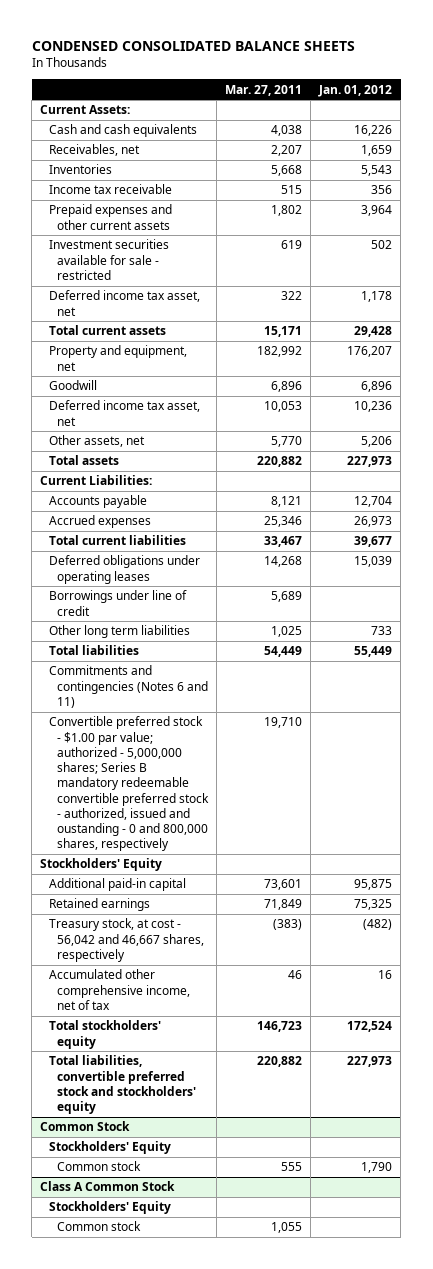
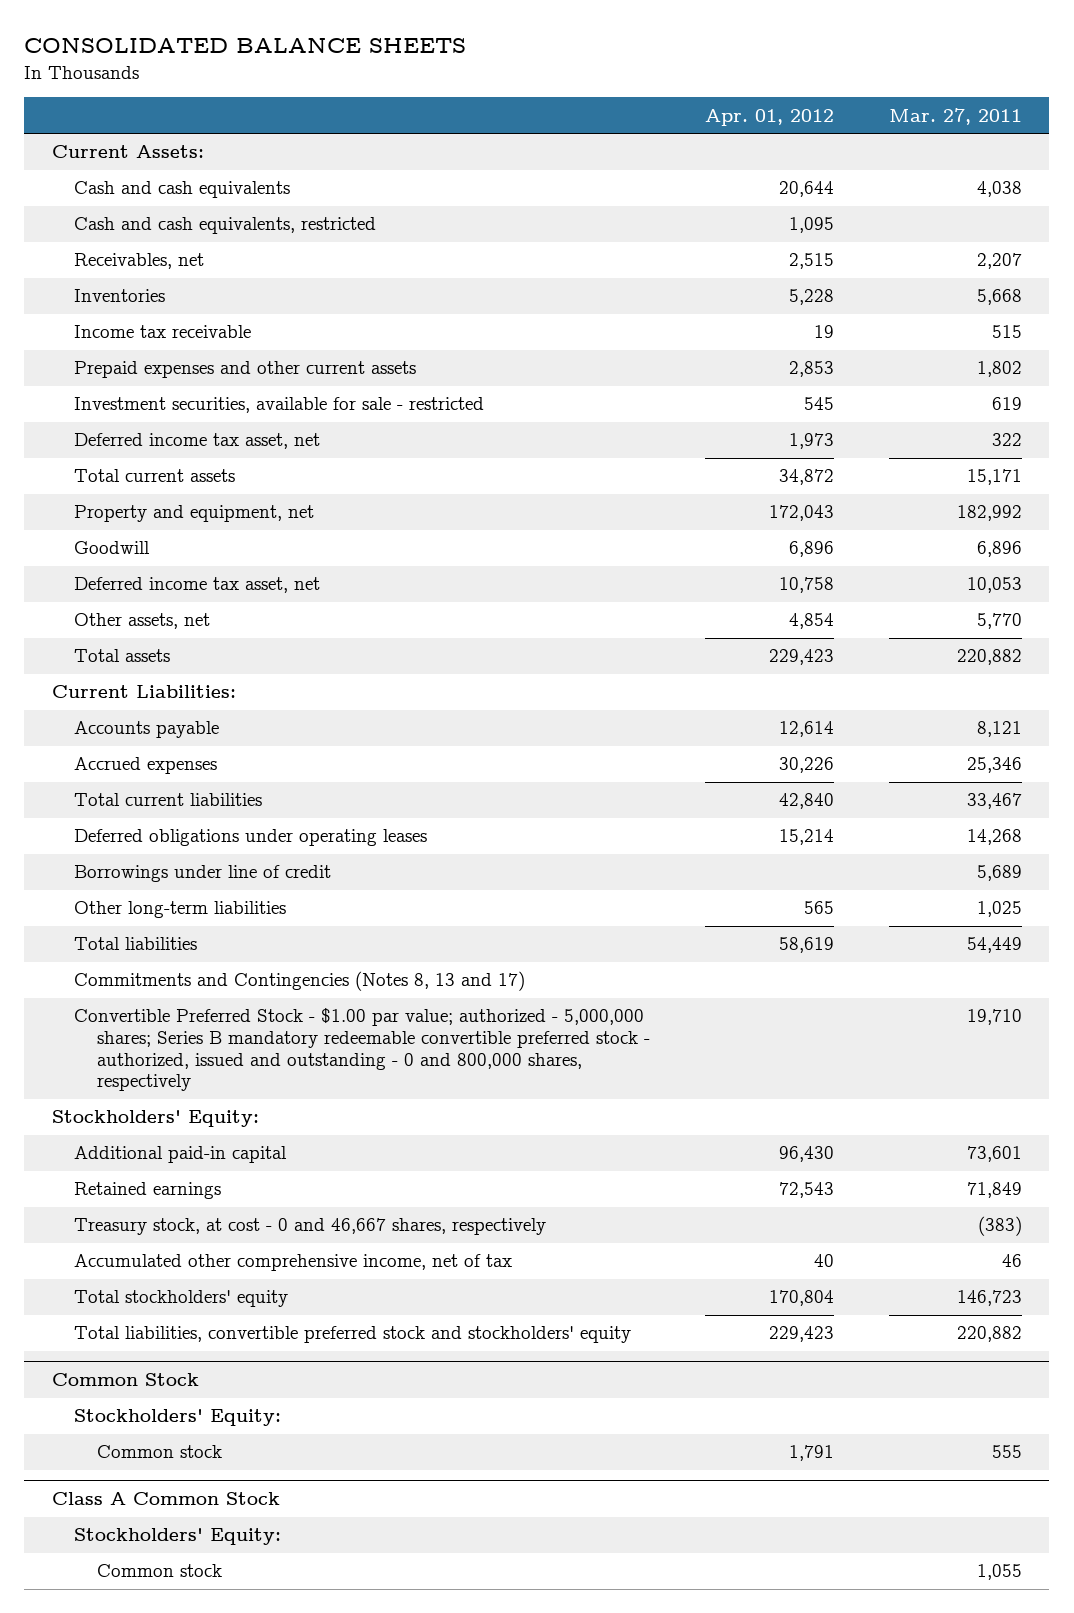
- CONDENSED CONSOLIDATED BALANCE SHEETS
+ CONSOLIDATED BALANCE SHEETS
- | Mar. 27, 2011 | Jan. 01, 2012
+ | Apr. 01, 2012 | Mar. 27, 2011
+ Cash and cash equivalents, restricted | 1,095 |
- Investment securities available for sale - restricted | 619 | 502
+ Investment securities, available for sale - restricted | 545 | 619
- Other long term liabilities | 1,025 | 733
+ Other long-term liabilities | 565 | 1,025
- Commitments and contingencies (Notes 6 and 11)
- Convertible preferred stock - $1.00 par value; authorized - 5,000,000 shares; Series B mandatory redeemable convertible preferred stock - authorized, issued and oustanding - 0 and 800,000 shares, respectively | 19,710 |
- Stockholders' Equity
+ Commitments and Contingencies (Notes 8, 13 and 17)
+ Convertible Preferred Stock - $1.00 par value; authorized - 5,000,000 shares; Series B mandatory redeemable convertible preferred stock - authorized, issued and outstanding - 0 and 800,000 shares, respectively | | 19,710
+ Stockholders' Equity:
- Treasury stock, at cost - 56,042 and 46,667 shares, respectively | (383) | (482)
+ Treasury stock, at cost - 0 and 46,667 shares, respectively | | (383)
@ Common Stock
- Stockholders' Equity
+ Stockholders' Equity:
@ Class A Common Stock
- Stockholders' Equity
+ Stockholders' Equity:

